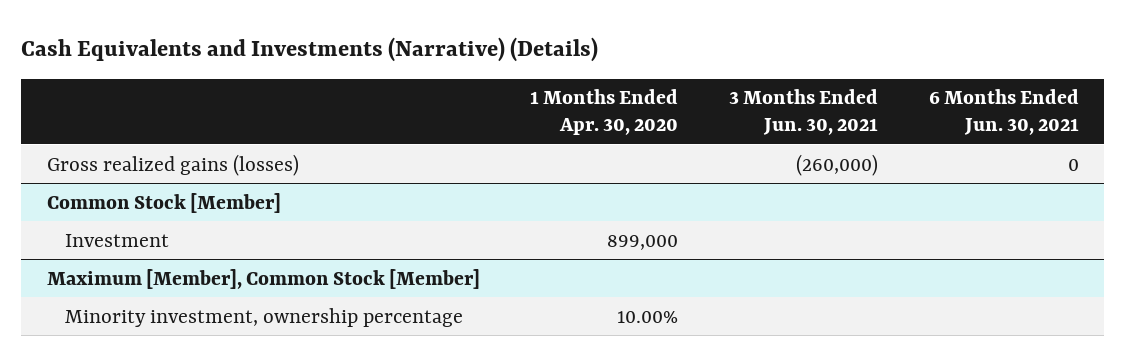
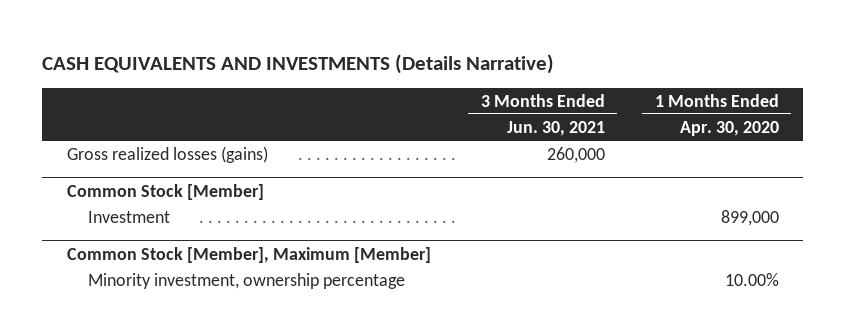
- Cash Equivalents and Investments (Narrative) (Details)
+ CASH EQUIVALENTS AND INVESTMENTS (Details Narrative)
- | 1 Months Ended Apr. 30, 2020 | 3 Months Ended Jun. 30, 2021 | 6 Months Ended Jun. 30, 2021
+ | 3 Months Ended Jun. 30, 2021 | 1 Months Ended Apr. 30, 2020
- Gross realized gains (losses) | | (260,000) | 0
+ Gross realized losses (gains) | 260,000 |
- Maximum [Member], Common Stock [Member]
+ Common Stock [Member], Maximum [Member]

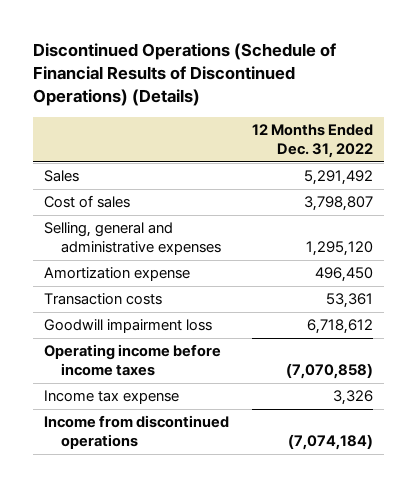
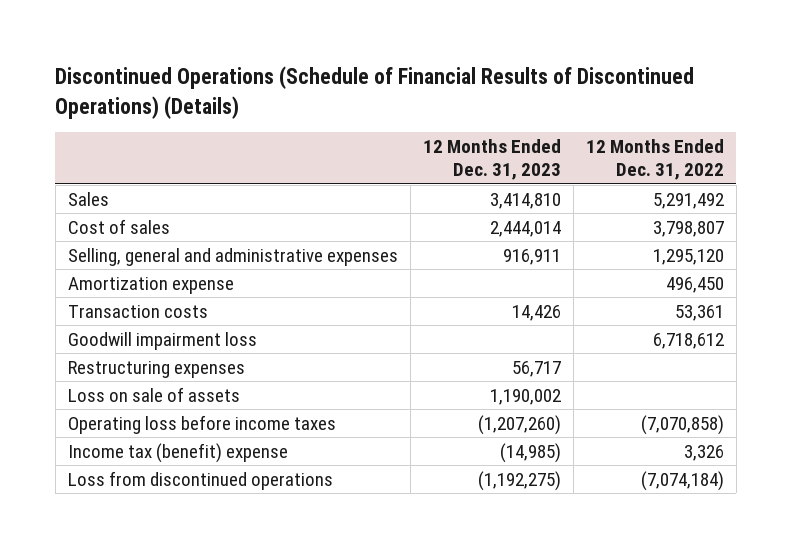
- | 12 Months Ended Dec. 31, 2022
+ | 12 Months Ended Dec. 31, 2023 | 12 Months Ended Dec. 31, 2022
- Operating income before income taxes | (7,070,858)
- Income tax expense | 3,326
- Income from discontinued operations | (7,074,184)
+ Restructuring expenses | 56,717 |
+ Loss on sale of assets | 1,190,002 |
+ Operating loss before income taxes | (1,207,260) | (7,070,858)
+ Income tax (benefit) expense | (14,985) | 3,326
+ Loss from discontinued operations | (1,192,275) | (7,074,184)

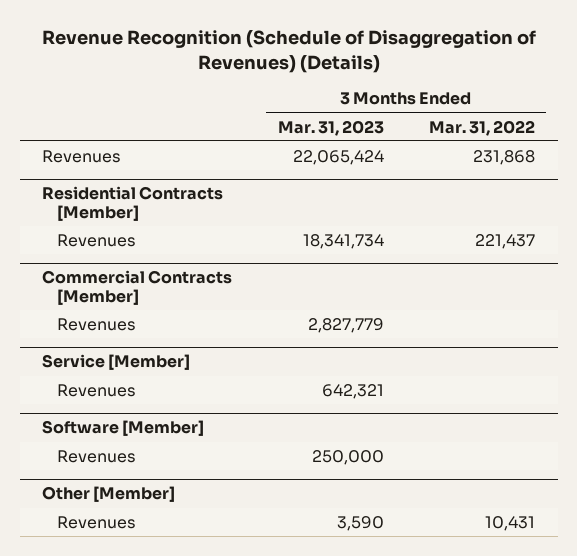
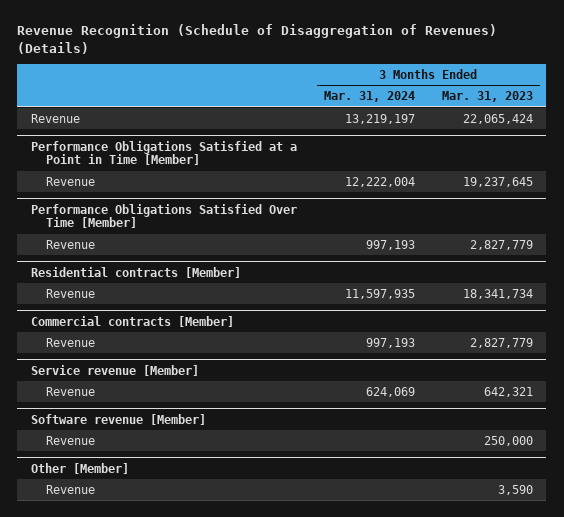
- | 3 Months Ended Mar. 31, 2023 | 3 Months Ended Mar. 31, 2022
+ | 3 Months Ended Mar. 31, 2024 | 3 Months Ended Mar. 31, 2023
- Revenues | 22,065,424 | 231,868
- Residential Contracts [Member]
- Revenues | 18,341,734 | 221,437
- Commercial Contracts [Member]
- Revenues | 2,827,779 |
- Service [Member]
- Revenues | 642,321 |
- Software [Member]
- Revenues | 250,000 |
+ Revenue | 13,219,197 | 22,065,424
+ Performance Obligations Satisfied at a Point in Time [Member]
+ Revenue | 12,222,004 | 19,237,645
+ Performance Obligations Satisfied Over Time [Member]
+ Revenue | 997,193 | 2,827,779
+ Residential contracts [Member]
+ Revenue | 11,597,935 | 18,341,734
+ Commercial contracts [Member]
+ Revenue | 997,193 | 2,827,779
+ Service revenue [Member]
+ Revenue | 624,069 | 642,321
+ Software revenue [Member]
+ Revenue | | 250,000
@ Other [Member]
- Revenues | 3,590 | 10,431
+ Revenue | | 3,590

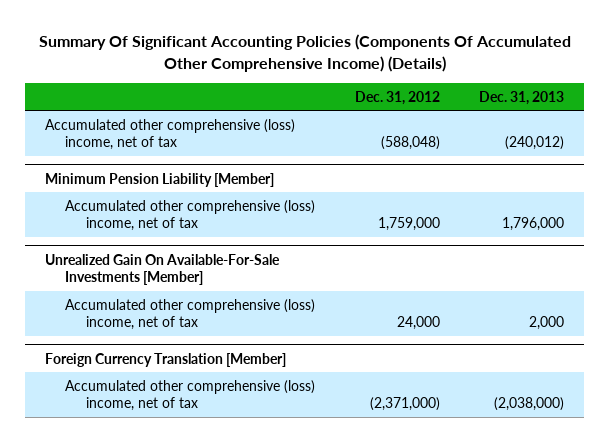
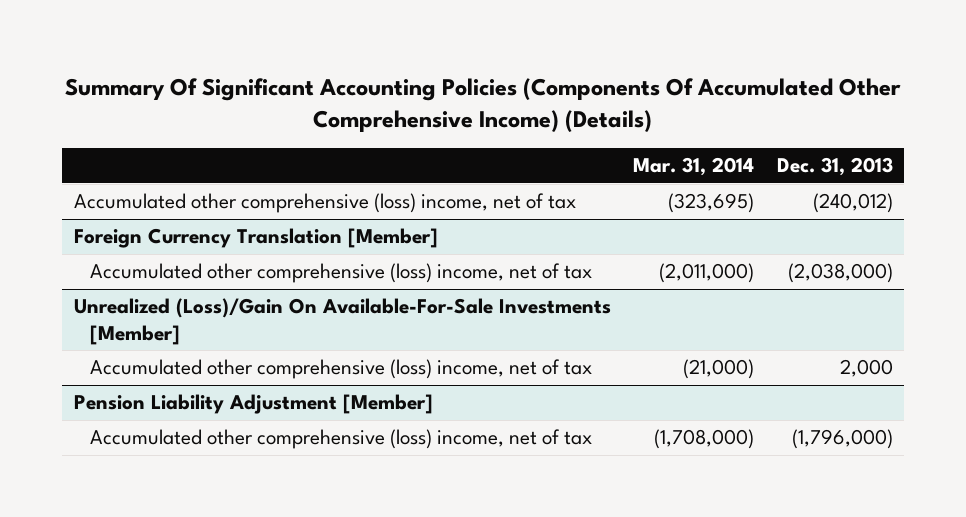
- | Dec. 31, 2012 | Dec. 31, 2013
+ | Mar. 31, 2014 | Dec. 31, 2013
- Minimum Pension Liability [Member]
- Accumulated other comprehensive (loss) income, net of tax | 1,759,000 | 1,796,000
- Unrealized Gain On Available-For-Sale Investments [Member]
- Accumulated other comprehensive (loss) income, net of tax | 24,000 | 2,000
+ Unrealized (Loss)/Gain On Available-For-Sale Investments [Member]
+ Accumulated other comprehensive (loss) income, net of tax | (21,000) | 2,000
+ Pension Liability Adjustment [Member]
+ Accumulated other comprehensive (loss) income, net of tax | (1,708,000) | (1,796,000)

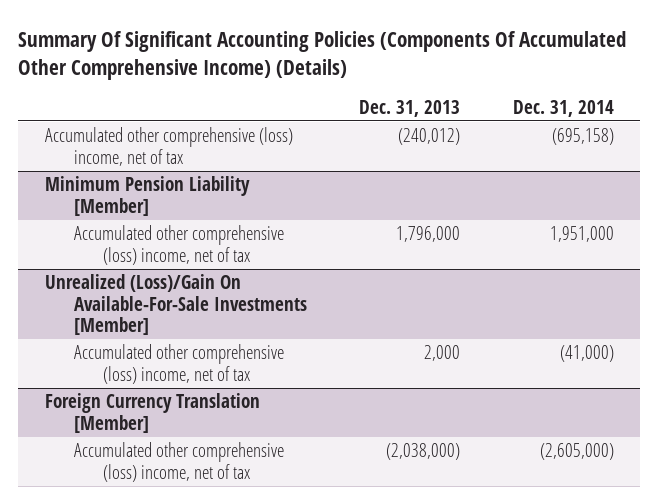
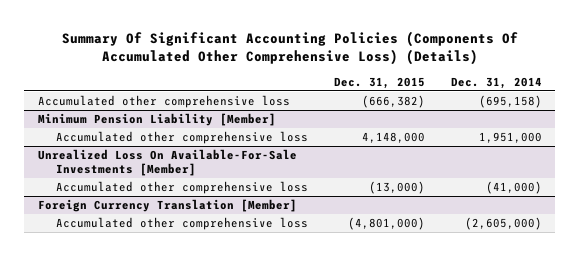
- Summary Of Significant Accounting Policies (Components Of Accumulated Other Comprehensive Income) (Details)
+ Summary Of Significant Accounting Policies (Components Of Accumulated Other Comprehensive Loss) (Details)
- | Dec. 31, 2013 | Dec. 31, 2014
+ | Dec. 31, 2015 | Dec. 31, 2014
- Accumulated other comprehensive (loss) income, net of tax | (240,012) | (695,158)
+ Accumulated other comprehensive loss | (666,382) | (695,158)
@ Minimum Pension Liability [Member]
- Accumulated other comprehensive (loss) income, net of tax | 1,796,000 | 1,951,000
- Unrealized (Loss)/Gain On Available-For-Sale Investments [Member]
- Accumulated other comprehensive (loss) income, net of tax | 2,000 | (41,000)
@ Minimum Pension Liability [Member]
+ Accumulated other comprehensive loss | 4,148,000 | 1,951,000
+ Unrealized Loss On Available-For-Sale Investments [Member]
+ Accumulated other comprehensive loss | (13,000) | (41,000)
@ Foreign Currency Translation [Member]
- Accumulated other comprehensive (loss) income, net of tax | (2,038,000) | (2,605,000)
+ Accumulated other comprehensive loss | (4,801,000) | (2,605,000)

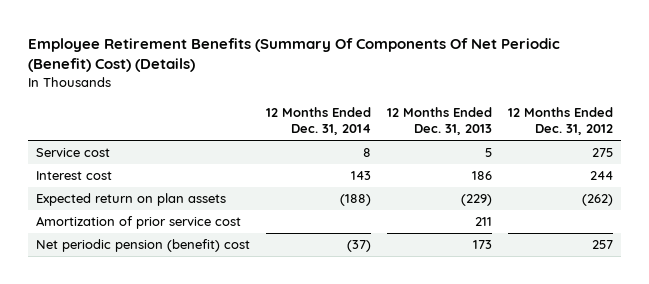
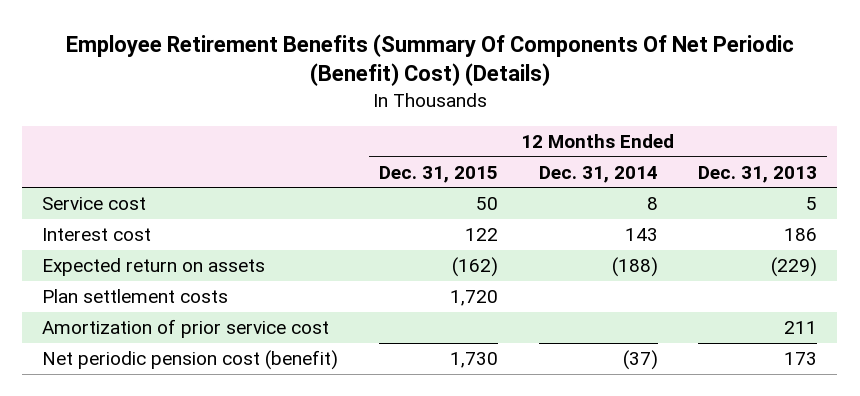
- | 12 Months Ended Dec. 31, 2014 | 12 Months Ended Dec. 31, 2013 | 12 Months Ended Dec. 31, 2012
+ | 12 Months Ended Dec. 31, 2015 | 12 Months Ended Dec. 31, 2014 | 12 Months Ended Dec. 31, 2013
- Expected return on plan assets | (188) | (229) | (262)
+ Expected return on assets | (162) | (188) | (229)
+ Plan settlement costs | 1,720 | |
- Net periodic pension (benefit) cost | (37) | 173 | 257
+ Net periodic pension cost (benefit) | 1,730 | (37) | 173

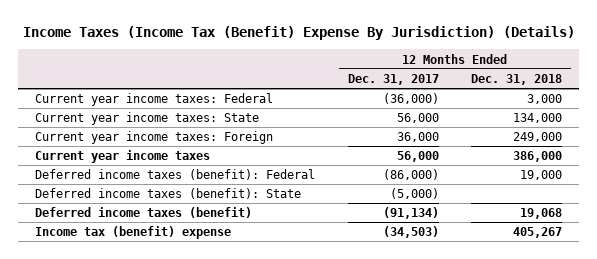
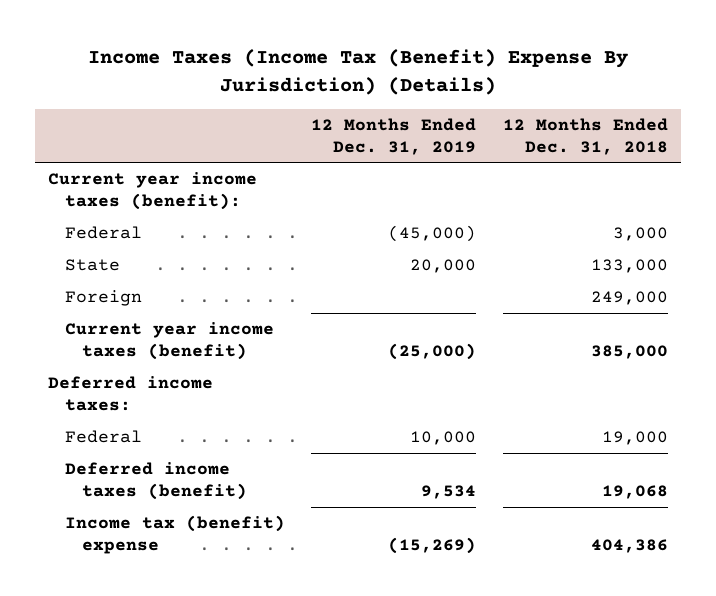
- | 12 Months Ended Dec. 31, 2017 | 12 Months Ended Dec. 31, 2018
+ | 12 Months Ended Dec. 31, 2019 | 12 Months Ended Dec. 31, 2018
- Current year income taxes: Federal | (36,000) | 3,000
- Current year income taxes: State | 56,000 | 134,000
- Current year income taxes: Foreign | 36,000 | 249,000
- Current year income taxes | 56,000 | 386,000
- Deferred income taxes (benefit): Federal | (86,000) | 19,000
- Deferred income taxes (benefit): State | (5,000) |
+ Current year income taxes (benefit):
+ Federal | (45,000) | 3,000
+ State | 20,000 | 133,000
+ Foreign | | 249,000
+ Current year income taxes (benefit) | (25,000) | 385,000
+ Deferred income taxes:
+ Federal | 10,000 | 19,000
- Income tax (benefit) expense | (34,503) | 405,267
+ Income tax (benefit) expense | (15,269) | 404,386

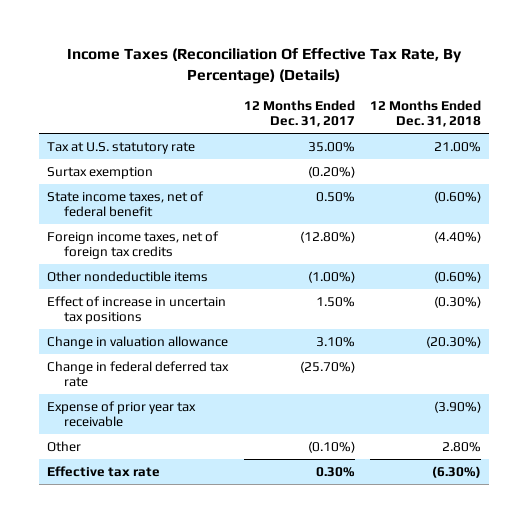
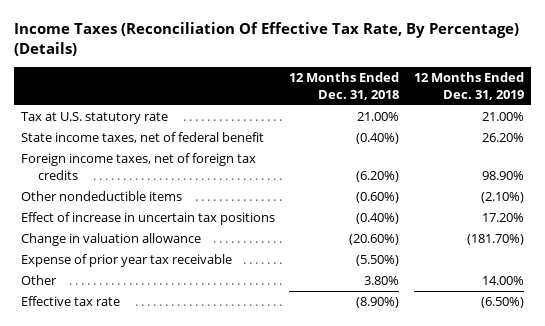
- | 12 Months Ended Dec. 31, 2017 | 12 Months Ended Dec. 31, 2018
+ | 12 Months Ended Dec. 31, 2018 | 12 Months Ended Dec. 31, 2019
- Surtax exemption | (0.20%) |
- State income taxes, net of federal benefit | 0.50% | (0.60%)
- Foreign income taxes, net of foreign tax credits | (12.80%) | (4.40%)
+ State income taxes, net of federal benefit | (0.40%) | 26.20%
+ Foreign income taxes, net of foreign tax credits | (6.20%) | 98.90%
- Effect of increase in uncertain tax positions | 1.50% | (0.30%)
- Change in valuation allowance | 3.10% | (20.30%)
- Change in federal deferred tax rate | (25.70%) |
- Expense of prior year tax receivable | | (3.90%)
- Other | (0.10%) | 2.80%
- Effective tax rate | 0.30% | (6.30%)
+ Effect of increase in uncertain tax positions | (0.40%) | 17.20%
+ Change in valuation allowance | (20.60%) | (181.70%)
+ Expense of prior year tax receivable | (5.50%) |
+ Other | 3.80% | 14.00%
+ Effective tax rate | (8.90%) | (6.50%)

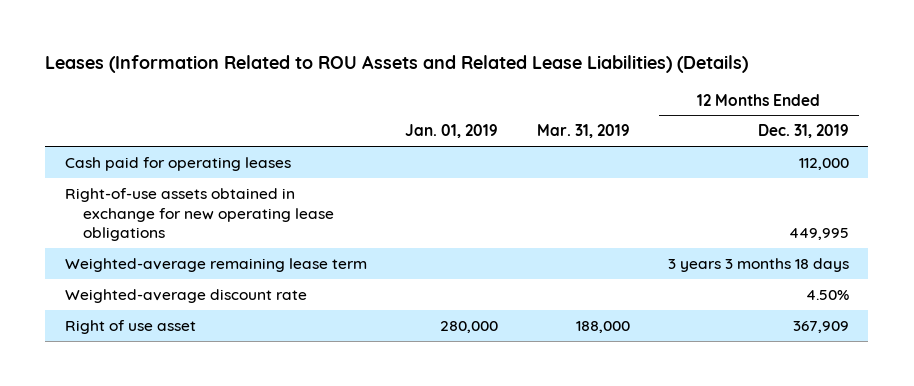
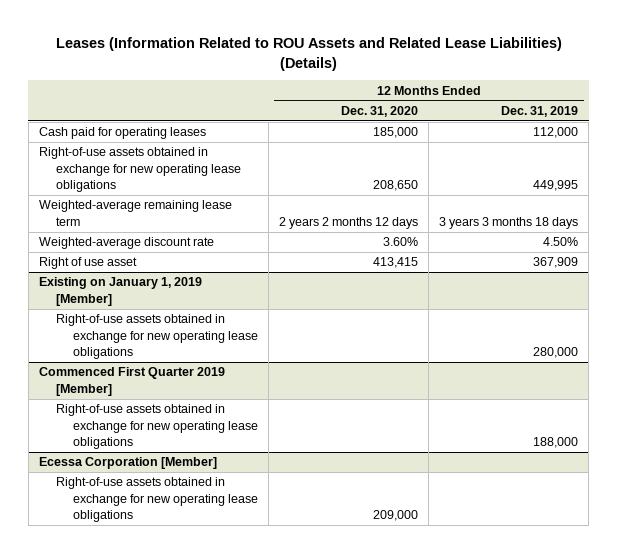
- | Jan. 01, 2019 | Mar. 31, 2019 | 12 Months Ended Dec. 31, 2019
+ | 12 Months Ended Dec. 31, 2020 | 12 Months Ended Dec. 31, 2019
+ Existing on January 1, 2019 [Member]
+ Right-of-use assets obtained in exchange for new operating lease obligations | | 280,000
+ Commenced First Quarter 2019 [Member]
+ Right-of-use assets obtained in exchange for new operating lease obligations | | 188,000
+ Ecessa Corporation [Member]
+ Right-of-use assets obtained in exchange for new operating lease obligations | 209,000 |

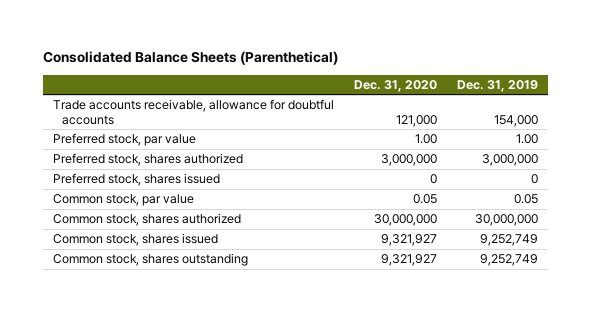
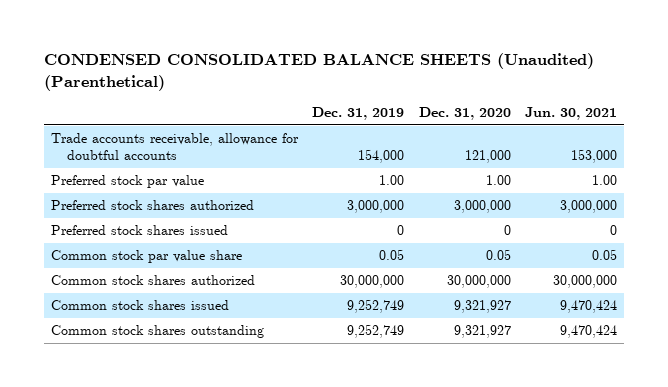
- Consolidated Balance Sheets (Parenthetical)
+ CONDENSED CONSOLIDATED BALANCE SHEETS (Unaudited) (Parenthetical)
- | Dec. 31, 2020 | Dec. 31, 2019
+ | Dec. 31, 2019 | Dec. 31, 2020 | Jun. 30, 2021
- Preferred stock, par value | 1.00 | 1.00
- Preferred stock, shares authorized | 3,000,000 | 3,000,000
- Preferred stock, shares issued | 0 | 0
- Common stock, par value | 0.05 | 0.05
- Common stock, shares authorized | 30,000,000 | 30,000,000
- Common stock, shares issued | 9,321,927 | 9,252,749
- Common stock, shares outstanding | 9,321,927 | 9,252,749
+ Preferred stock par value | 1.00 | 1.00 | 1.00
+ Preferred stock shares authorized | 3,000,000 | 3,000,000 | 3,000,000
+ Preferred stock shares issued | 0 | 0 | 0
+ Common stock par value share | 0.05 | 0.05 | 0.05
+ Common stock shares authorized | 30,000,000 | 30,000,000 | 30,000,000
+ Common stock shares issued | 9,252,749 | 9,321,927 | 9,470,424
+ Common stock shares outstanding | 9,252,749 | 9,321,927 | 9,470,424

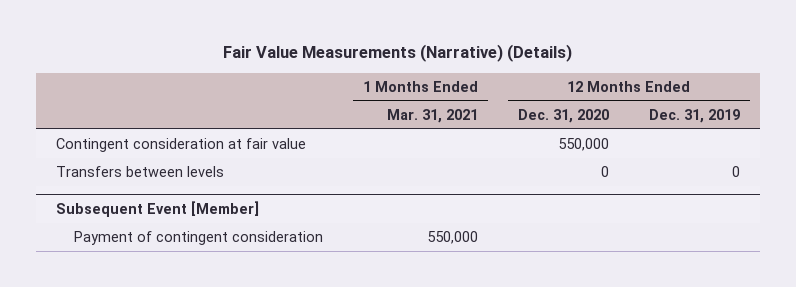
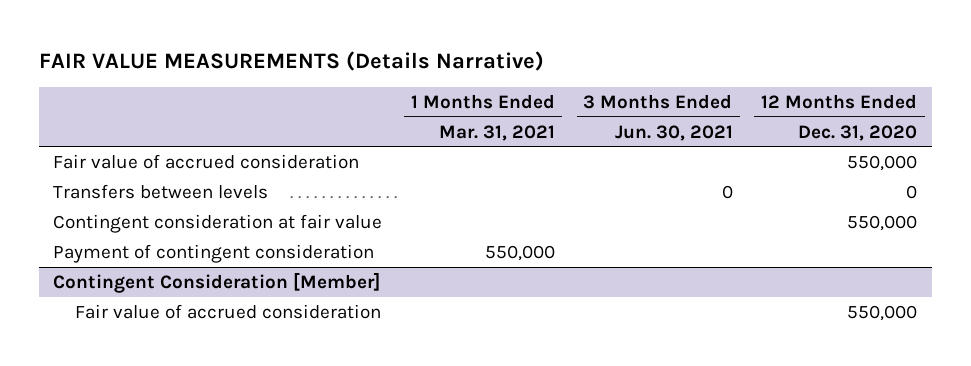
- Fair Value Measurements (Narrative) (Details)
+ FAIR VALUE MEASUREMENTS (Details Narrative)
- | 1 Months Ended Mar. 31, 2021 | 12 Months Ended Dec. 31, 2020 | 12 Months Ended Dec. 31, 2019
+ | 1 Months Ended Mar. 31, 2021 | 3 Months Ended Jun. 30, 2021 | 12 Months Ended Dec. 31, 2020
+ Fair value of accrued consideration | | | 550,000
- Subsequent Event [Member]
moved down: Contingent consideration at fair value | | | 550,000
+ Contingent Consideration [Member]
+ Fair value of accrued consideration | | | 550,000

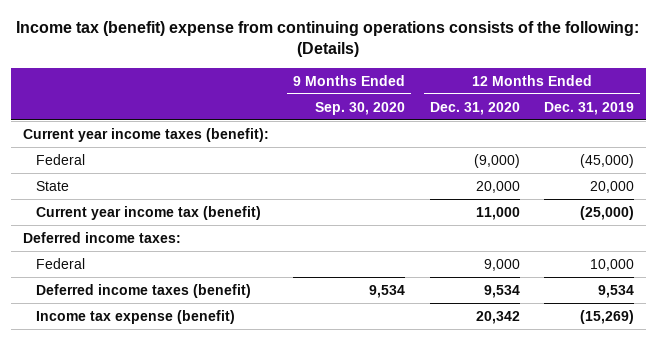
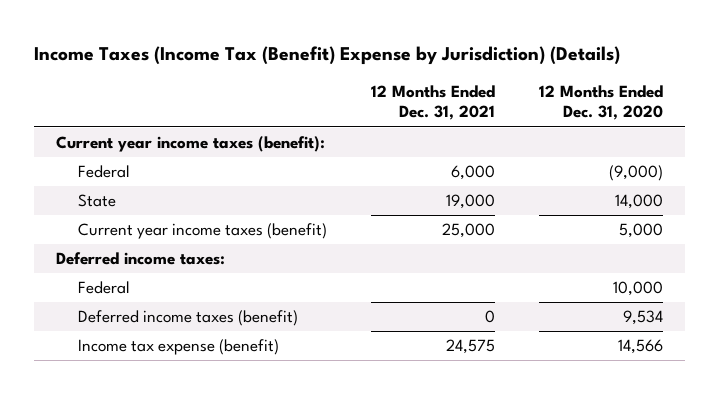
- Income tax (benefit) expense from continuing operations consists of the following: (Details)
+ Income Taxes (Income Tax (Benefit) Expense by Jurisdiction) (Details)
- | 9 Months Ended Sep. 30, 2020 | 12 Months Ended Dec. 31, 2020 | 12 Months Ended Dec. 31, 2019
+ | 12 Months Ended Dec. 31, 2021 | 12 Months Ended Dec. 31, 2020
- State | | 20,000 | 20,000
- Current year income tax (benefit) | | 11,000 | (25,000)
+ State | 19,000 | 14,000
+ Current year income taxes (benefit) | 25,000 | 5,000
- Federal | | 9,000 | 10,000
+ Federal | | 10,000
- Income tax expense (benefit) | | 20,342 | (15,269)
+ Income tax expense (benefit) | 24,575 | 14,566

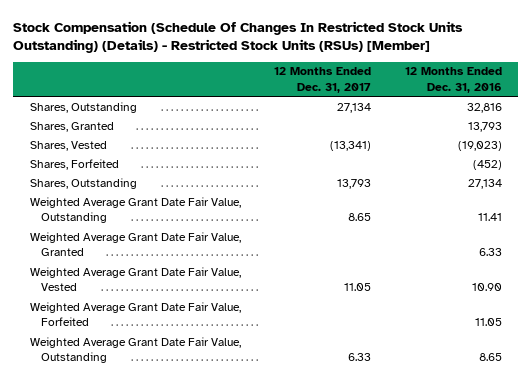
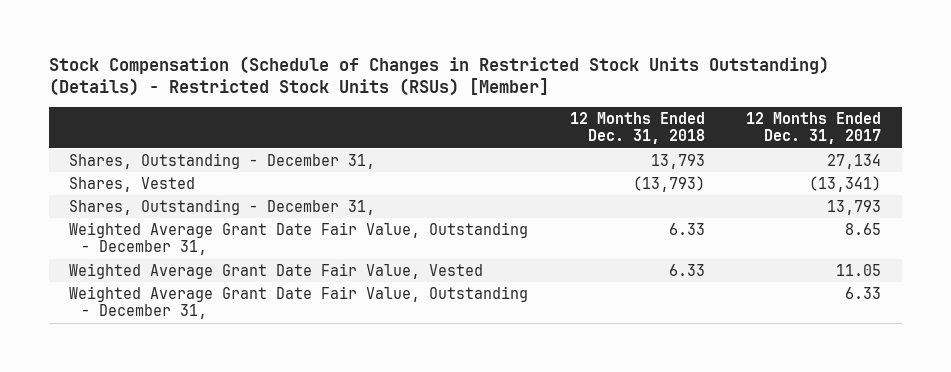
- Stock Compensation (Schedule Of Changes In Restricted Stock Units Outstanding) (Details) - Restricted Stock Units (RSUs) [Member]
+ Stock Compensation (Schedule of Changes in Restricted Stock Units Outstanding) (Details) - Restricted Stock Units (RSUs) [Member]
- | 12 Months Ended Dec. 31, 2017 | 12 Months Ended Dec. 31, 2016
+ | 12 Months Ended Dec. 31, 2018 | 12 Months Ended Dec. 31, 2017
- Shares, Outstanding | 27,134 | 32,816
- Shares, Granted | | 13,793
+ Shares, Outstanding - December 31, | 13,793 | 27,134
- Shares, Forfeited | | (452)
- Shares, Outstanding | 13,793 | 27,134
- Weighted Average Grant Date Fair Value, Outstanding | 8.65 | 11.41
- Weighted Average Grant Date Fair Value, Granted | | 6.33
+ Shares, Outstanding - December 31, | | 13,793
+ Weighted Average Grant Date Fair Value, Outstanding - December 31, | 6.33 | 8.65
- Weighted Average Grant Date Fair Value, Forfeited | | 11.05
- Weighted Average Grant Date Fair Value, Outstanding | 6.33 | 8.65
+ Weighted Average Grant Date Fair Value, Outstanding - December 31, | | 6.33

